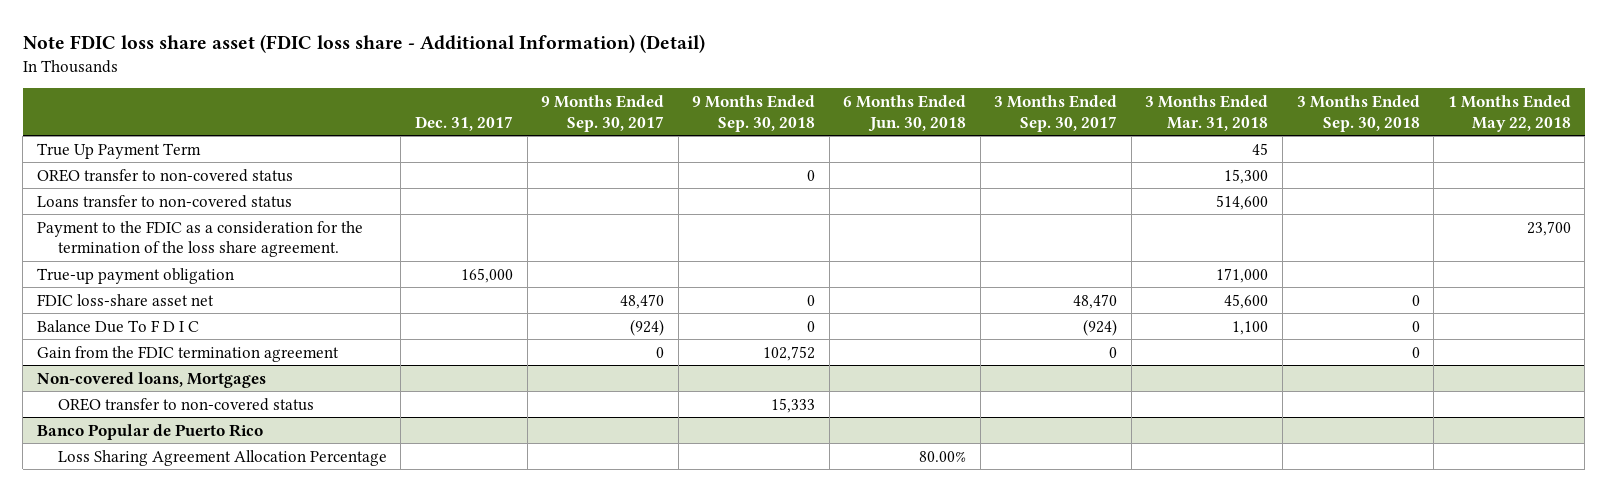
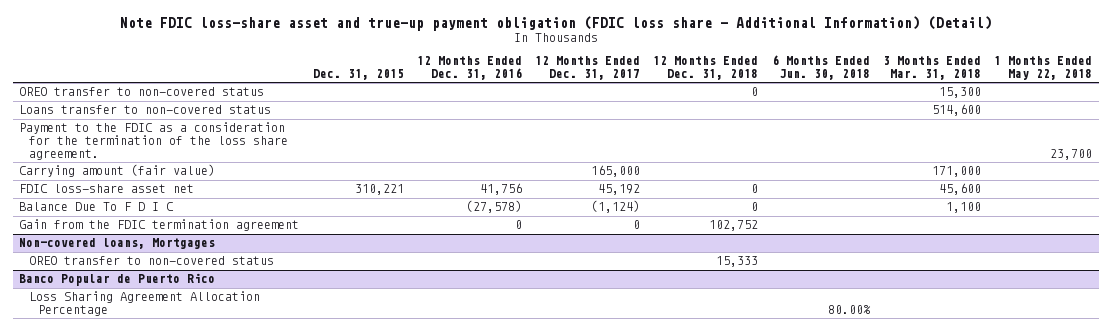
- Note FDIC loss share asset (FDIC loss share - Additional Information) (Detail)
+ Note FDIC loss-share asset and true-up payment obligation (FDIC loss share - Additional Information) (Detail)
- | Dec. 31, 2017 | 9 Months Ended Sep. 30, 2017 | 9 Months Ended Sep. 30, 2018 | 6 Months Ended Jun. 30, 2018 | 3 Months Ended Sep. 30, 2017 | 3 Months Ended Mar. 31, 2018 | 3 Months Ended Sep. 30, 2018 | 1 Months Ended May 22, 2018
+ | Dec. 31, 2015 | 12 Months Ended Dec. 31, 2016 | 12 Months Ended Dec. 31, 2017 | 12 Months Ended Dec. 31, 2018 | 6 Months Ended Jun. 30, 2018 | 3 Months Ended Mar. 31, 2018 | 1 Months Ended May 22, 2018
- True Up Payment Term | | | | | | 45 | |
- True-up payment obligation | 165,000 | | | | | 171,000 | |
+ Carrying amount (fair value) | | | 165,000 | | | 171,000 |

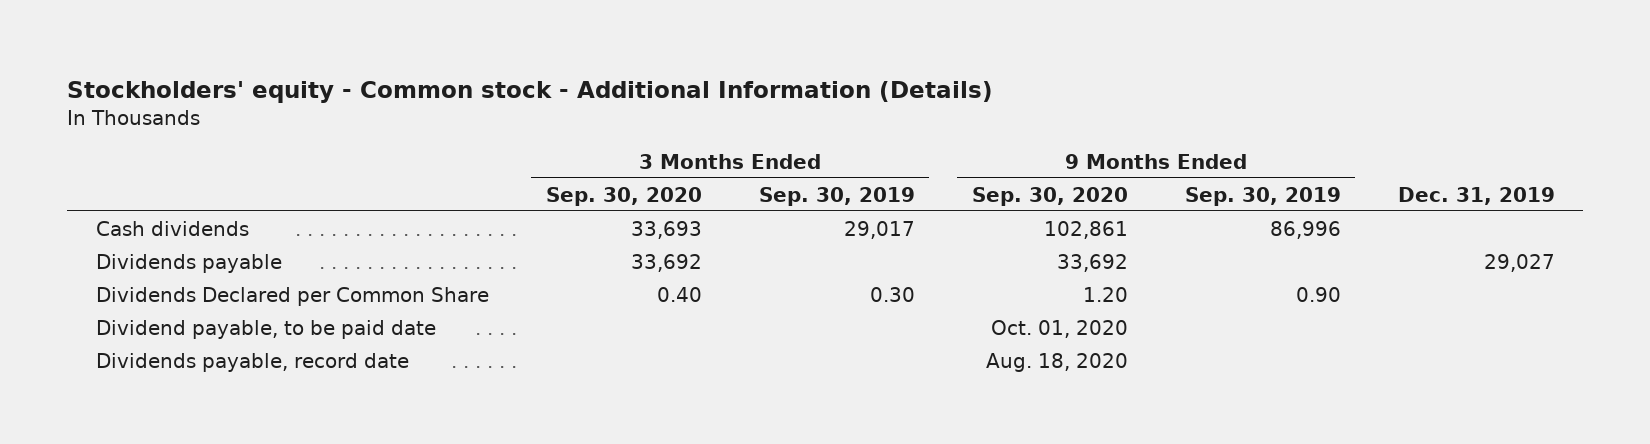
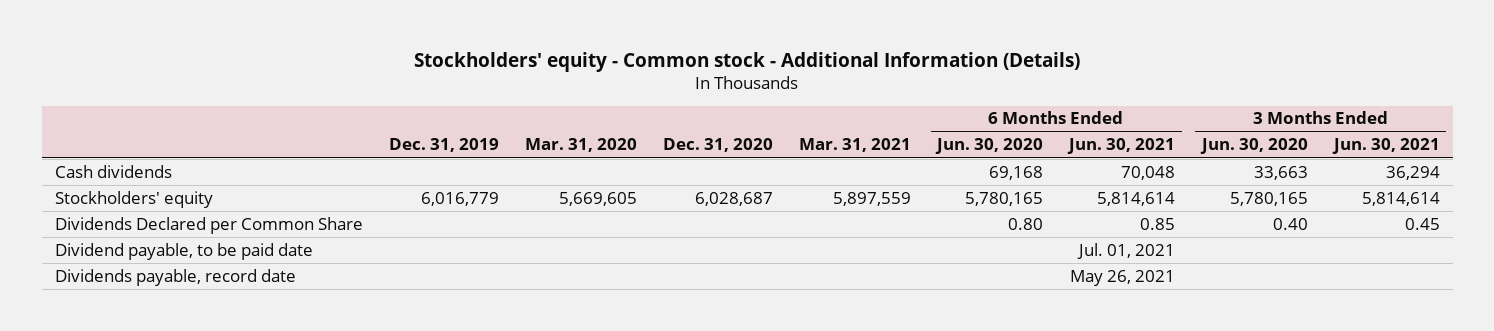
- | 3 Months Ended Sep. 30, 2020 | 3 Months Ended Sep. 30, 2019 | 9 Months Ended Sep. 30, 2020 | 9 Months Ended Sep. 30, 2019 | Dec. 31, 2019
+ | Dec. 31, 2019 | Mar. 31, 2020 | Dec. 31, 2020 | Mar. 31, 2021 | 6 Months Ended Jun. 30, 2020 | 6 Months Ended Jun. 30, 2021 | 3 Months Ended Jun. 30, 2020 | 3 Months Ended Jun. 30, 2021
- Dividends payable | 33,692 | | 33,692 | | 29,027
+ Stockholders' equity | 6,016,779 | 5,669,605 | 6,028,687 | 5,897,559 | 5,780,165 | 5,814,614 | 5,780,165 | 5,814,614

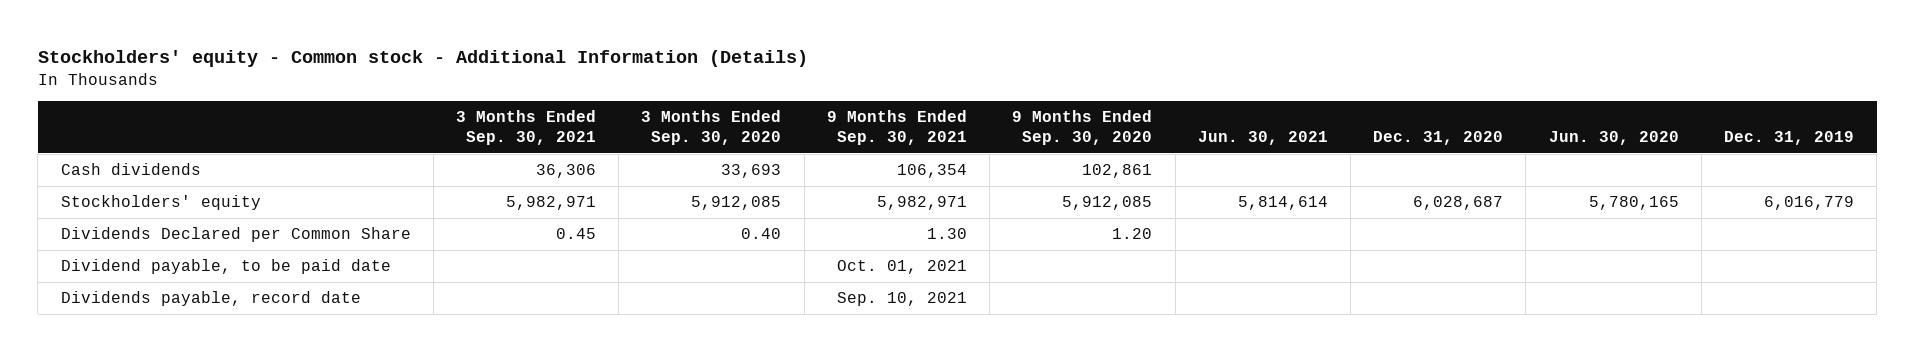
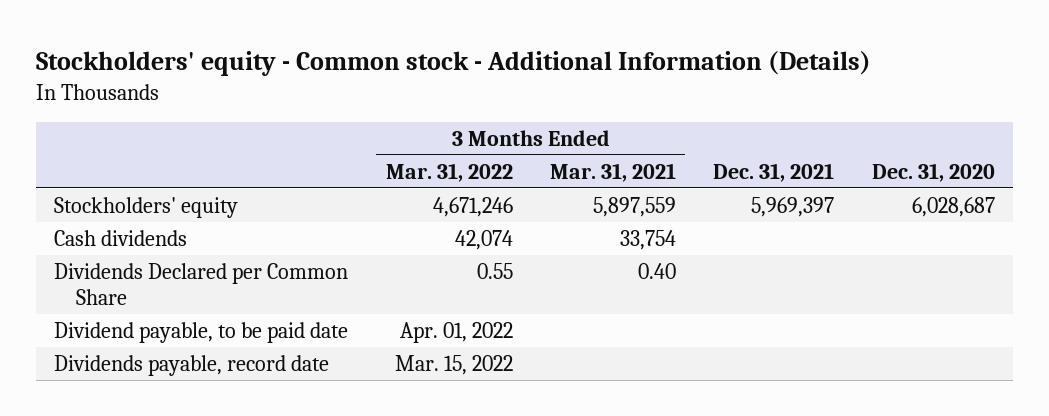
- | 3 Months Ended Sep. 30, 2021 | 3 Months Ended Sep. 30, 2020 | 9 Months Ended Sep. 30, 2021 | 9 Months Ended Sep. 30, 2020 | Jun. 30, 2021 | Dec. 31, 2020 | Jun. 30, 2020 | Dec. 31, 2019
+ | 3 Months Ended Mar. 31, 2022 | 3 Months Ended Mar. 31, 2021 | Dec. 31, 2021 | Dec. 31, 2020
moved down: Cash dividends | 42,074 | 33,754 | |

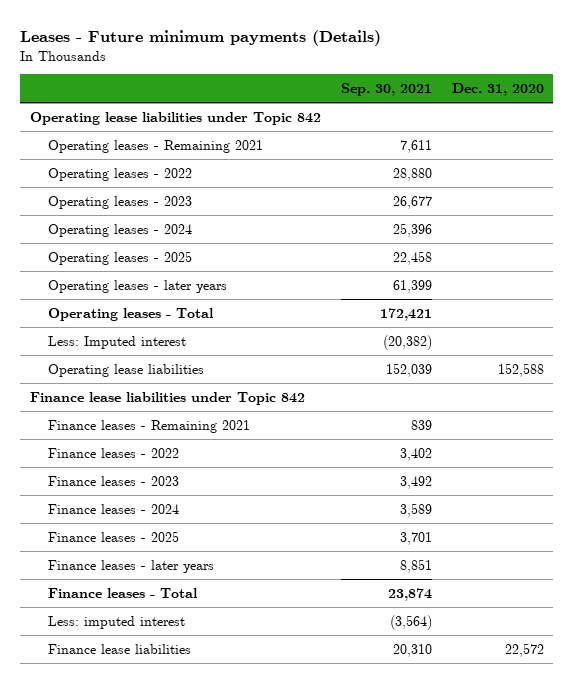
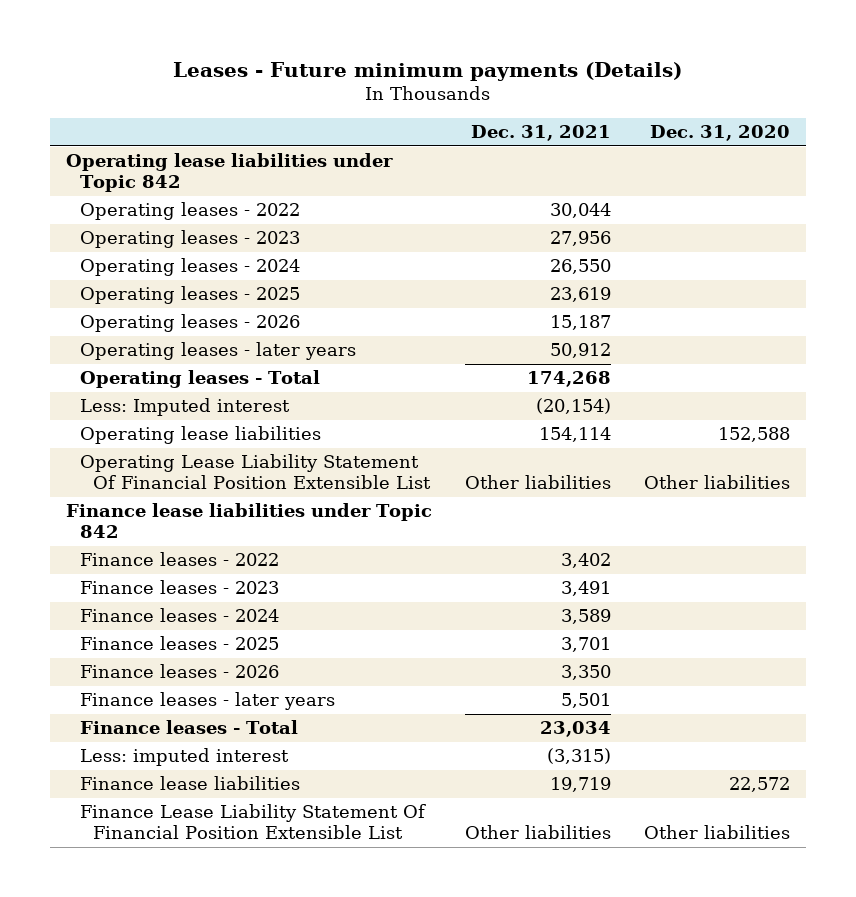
- | Sep. 30, 2021 | Dec. 31, 2020
+ | Dec. 31, 2021 | Dec. 31, 2020
- Operating leases - Remaining 2021 | 7,611 |
+ Operating leases - 2026 | 15,187 |
+ Operating Lease Liability Statement Of Financial Position Extensible List | Other liabilities | Other liabilities
- Finance leases - Remaining 2021 | 839 |
+ Finance leases - 2026 | 3,350 |
+ Finance Lease Liability Statement Of Financial Position Extensible List | Other liabilities | Other liabilities

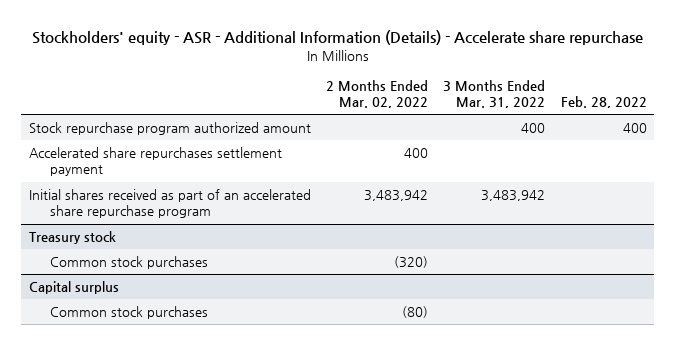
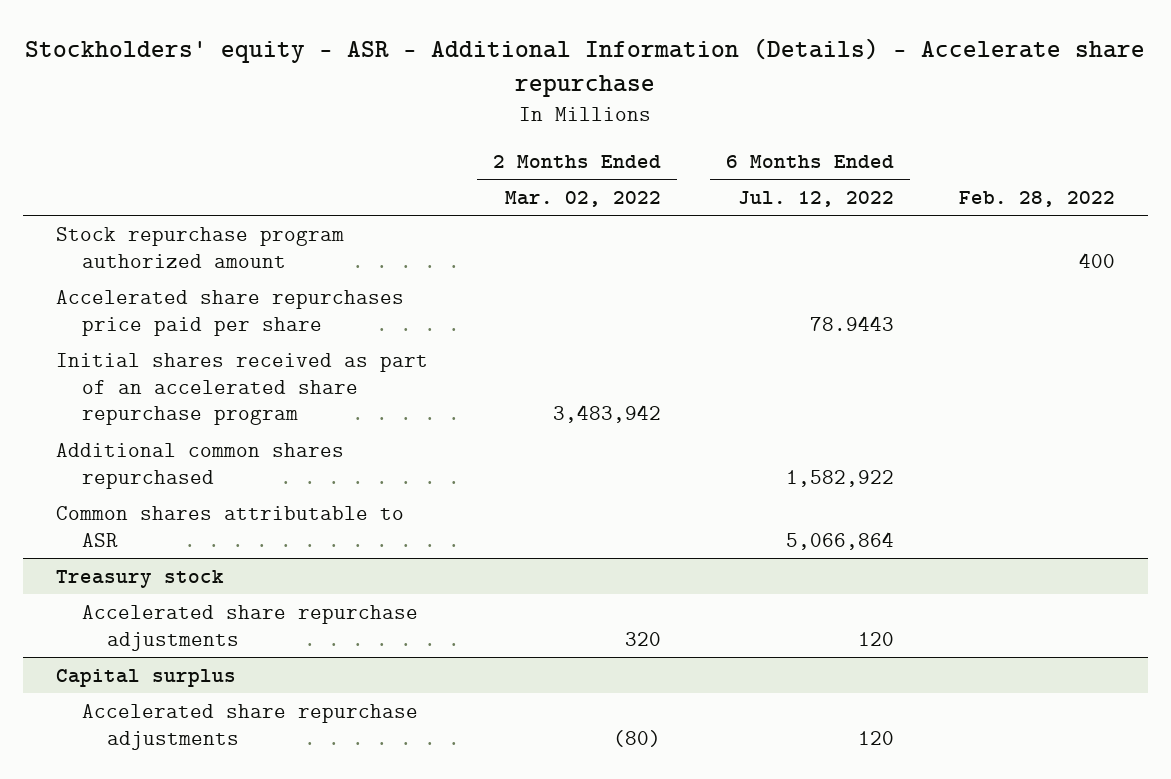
- | 2 Months Ended Mar. 02, 2022 | 3 Months Ended Mar. 31, 2022 | Feb. 28, 2022
+ | 2 Months Ended Mar. 02, 2022 | 6 Months Ended Jul. 12, 2022 | Feb. 28, 2022
- Accelerated share repurchases settlement payment | 400 | |
+ Accelerated share repurchases price paid per share | | 78.9443 |
+ Additional common shares repurchased | | 1,582,922 |
+ Common shares attributable to ASR | | 5,066,864 |
@ Treasury stock
- Common stock purchases | (320) | |
+ Accelerated share repurchase adjustments | 320 | 120 |
@ Capital surplus
- Common stock purchases | (80) | |
+ Accelerated share repurchase adjustments | (80) | 120 |

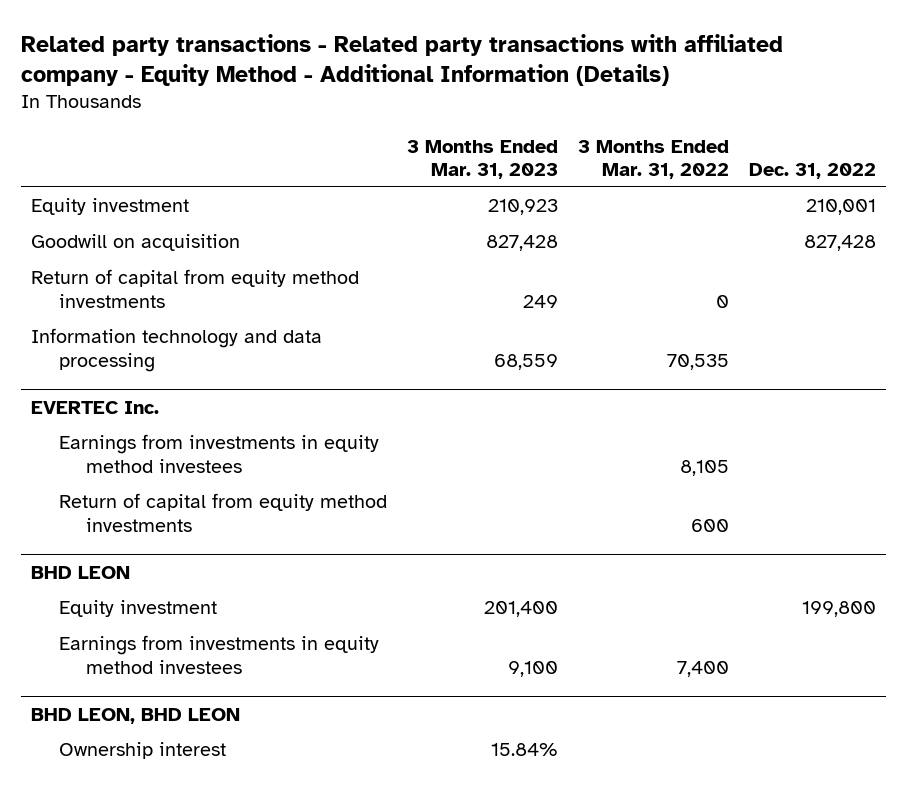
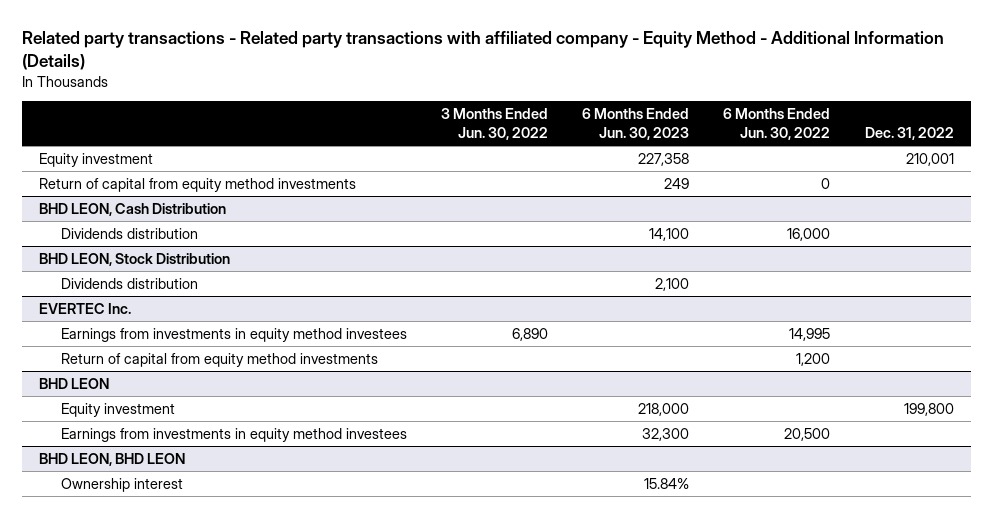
- | 3 Months Ended Mar. 31, 2023 | 3 Months Ended Mar. 31, 2022 | Dec. 31, 2022
+ | 3 Months Ended Jun. 30, 2022 | 6 Months Ended Jun. 30, 2023 | 6 Months Ended Jun. 30, 2022 | Dec. 31, 2022
- Goodwill on acquisition | 827,428 | | 827,428
- Information technology and data processing | 68,559 | 70,535 |
+ BHD LEON, Cash Distribution
+ Dividends distribution | | 14,100 | 16,000 |
+ BHD LEON, Stock Distribution
+ Dividends distribution | | 2,100 | |

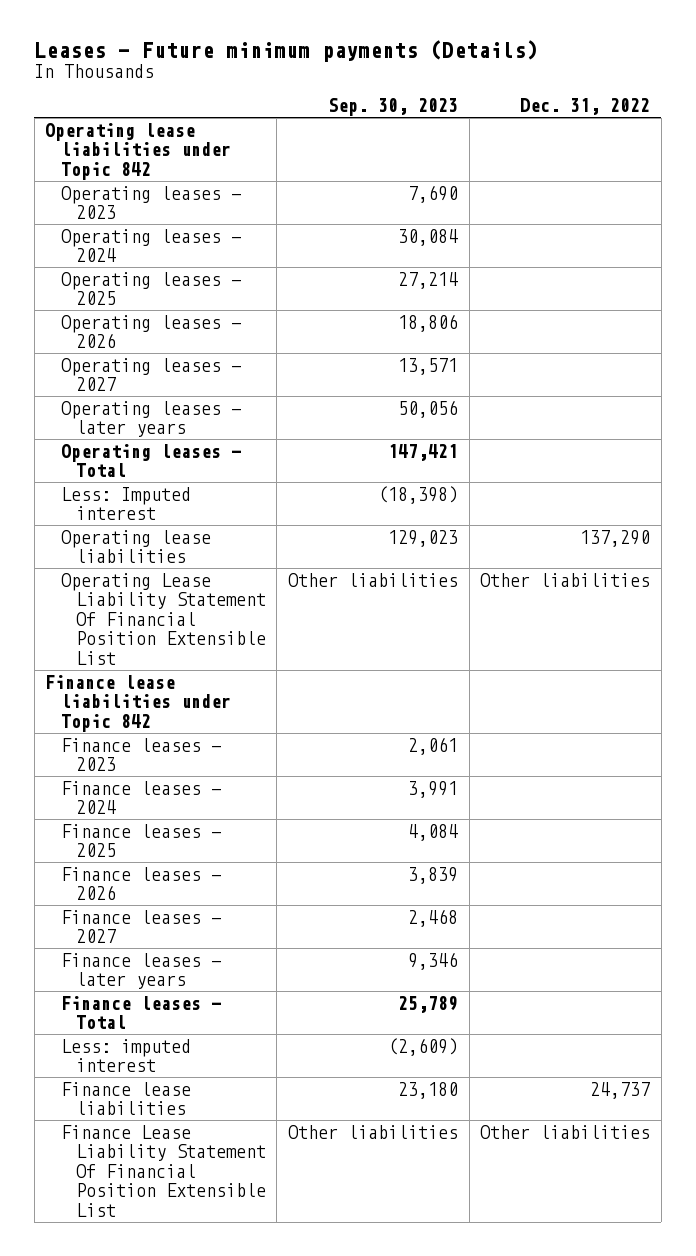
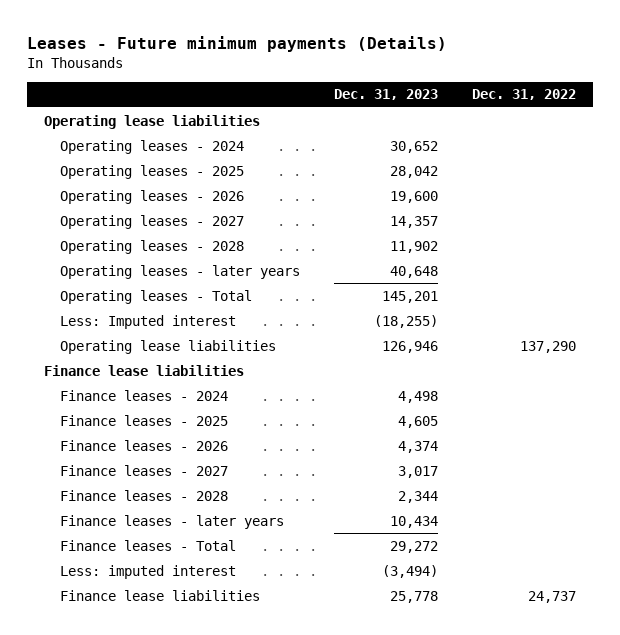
- | Sep. 30, 2023 | Dec. 31, 2022
+ | Dec. 31, 2023 | Dec. 31, 2022
- Operating lease liabilities under Topic 842
- Operating leases - 2023 | 7,690 |
+ Operating lease liabilities
+ Operating leases - 2028 | 11,902 |
- Operating Lease Liability Statement Of Financial Position Extensible List | Other liabilities | Other liabilities
- Finance lease liabilities under Topic 842
- Finance leases - 2023 | 2,061 |
+ Finance lease liabilities
+ Finance leases - 2028 | 2,344 |
- Finance Lease Liability Statement Of Financial Position Extensible List | Other liabilities | Other liabilities

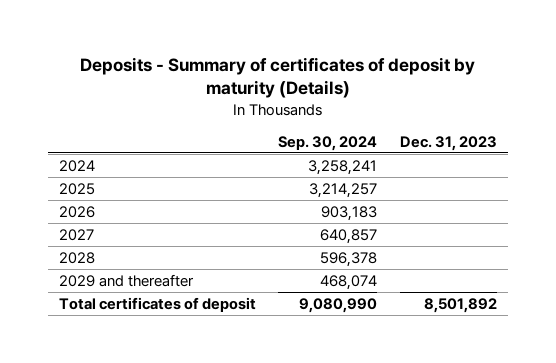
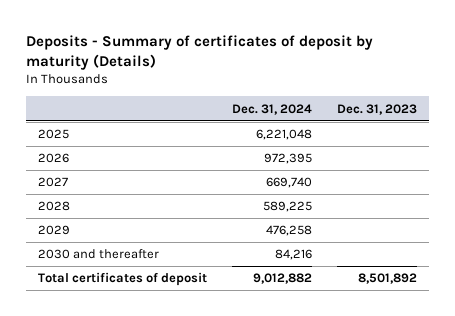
- | Sep. 30, 2024 | Dec. 31, 2023
+ | Dec. 31, 2024 | Dec. 31, 2023
- 2024 | 3,258,241 |
- 2029 and thereafter | 468,074 |
+ 2029 | 476,258 |
+ 2030 and thereafter | 84,216 |

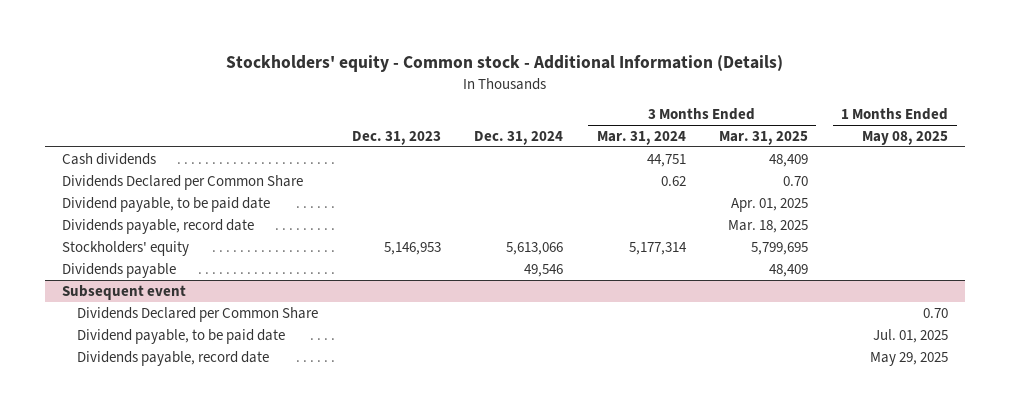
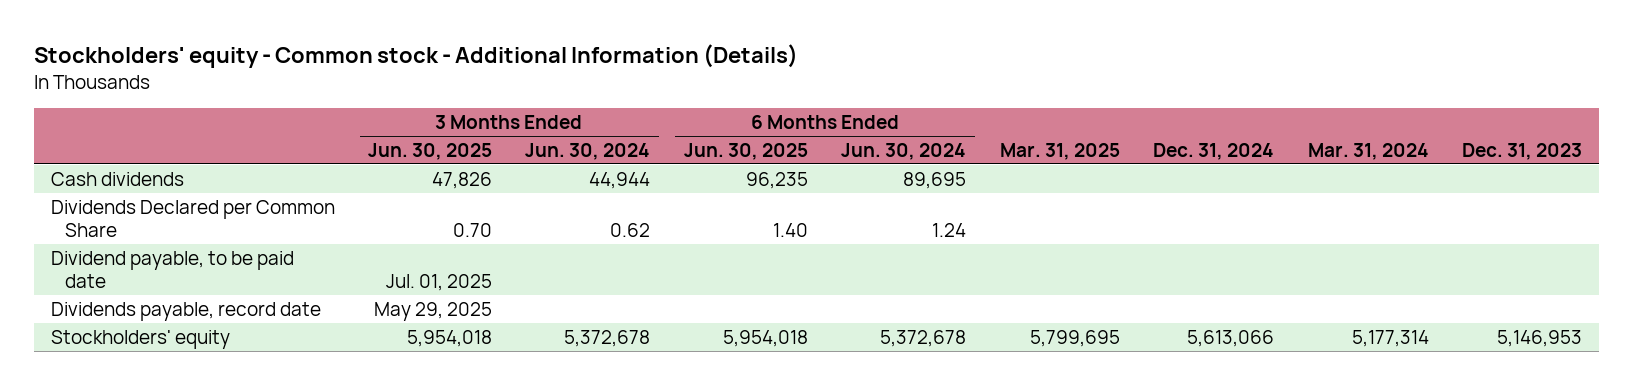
- | Dec. 31, 2023 | Dec. 31, 2024 | 3 Months Ended Mar. 31, 2024 | 3 Months Ended Mar. 31, 2025 | 1 Months Ended May 08, 2025
+ | 3 Months Ended Jun. 30, 2025 | 3 Months Ended Jun. 30, 2024 | 6 Months Ended Jun. 30, 2025 | 6 Months Ended Jun. 30, 2024 | Mar. 31, 2025 | Dec. 31, 2024 | Mar. 31, 2024 | Dec. 31, 2023
- Dividends payable | | 49,546 | | 48,409 |
- Subsequent event
- Dividends Declared per Common Share | | | | | 0.70
- Dividend payable, to be paid date | | | | | Jul. 01, 2025
- Dividends payable, record date | | | | | May 29, 2025

